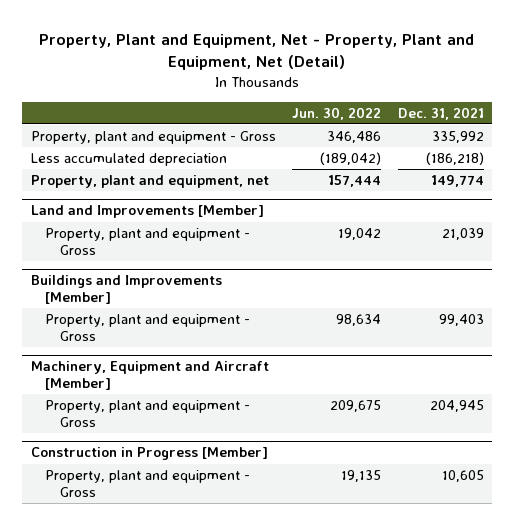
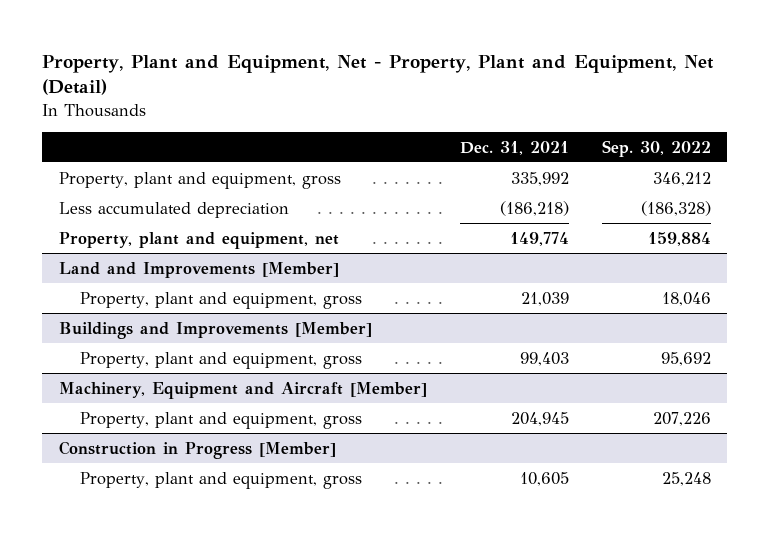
- | Jun. 30, 2022 | Dec. 31, 2021
+ | Dec. 31, 2021 | Sep. 30, 2022
- Property, plant and equipment - Gross | 346,486 | 335,992
+ Property, plant and equipment, gross | 335,992 | 346,212
@ Land and Improvements [Member]
- Property, plant and equipment - Gross | 19,042 | 21,039
+ Property, plant and equipment, gross | 21,039 | 18,046
@ Buildings and Improvements [Member]
- Property, plant and equipment - Gross | 98,634 | 99,403
+ Property, plant and equipment, gross | 99,403 | 95,692
@ Machinery, Equipment and Aircraft [Member]
- Property, plant and equipment - Gross | 209,675 | 204,945
+ Property, plant and equipment, gross | 204,945 | 207,226
@ Construction in Progress [Member]
- Property, plant and equipment - Gross | 19,135 | 10,605
+ Property, plant and equipment, gross | 10,605 | 25,248

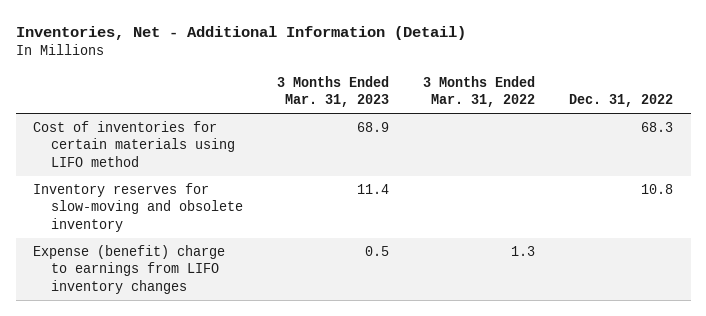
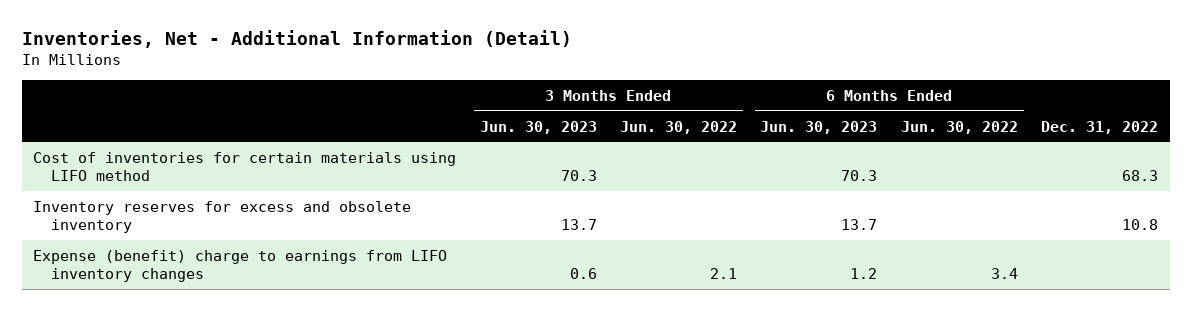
- | 3 Months Ended Mar. 31, 2023 | 3 Months Ended Mar. 31, 2022 | Dec. 31, 2022
+ | 3 Months Ended Jun. 30, 2023 | 3 Months Ended Jun. 30, 2022 | 6 Months Ended Jun. 30, 2023 | 6 Months Ended Jun. 30, 2022 | Dec. 31, 2022
- Inventory reserves for slow-moving and obsolete inventory | 11.4 | | 10.8
+ Inventory reserves for excess and obsolete inventory | 13.7 | | 13.7 | | 10.8

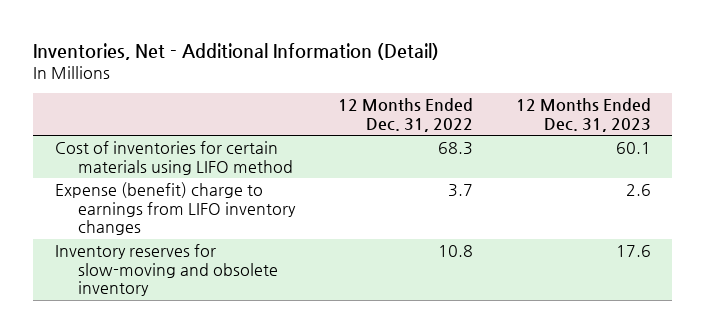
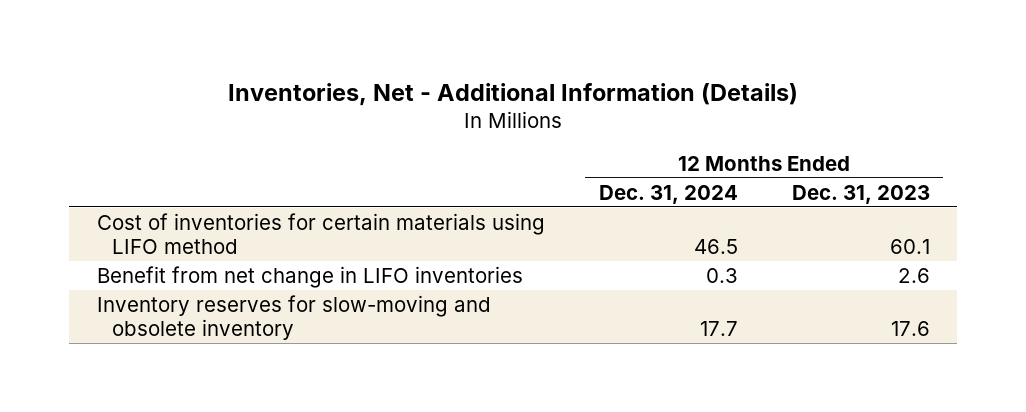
- Inventories, Net - Additional Information (Detail)
+ Inventories, Net - Additional Information (Details)
- | 12 Months Ended Dec. 31, 2022 | 12 Months Ended Dec. 31, 2023
+ | 12 Months Ended Dec. 31, 2024 | 12 Months Ended Dec. 31, 2023
- Expense (benefit) charge to earnings from LIFO inventory changes | 3.7 | 2.6
+ Benefit from net change in LIFO inventories | 0.3 | 2.6

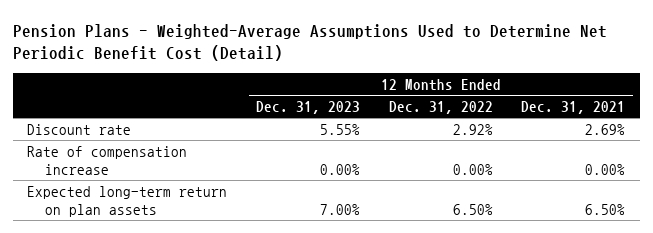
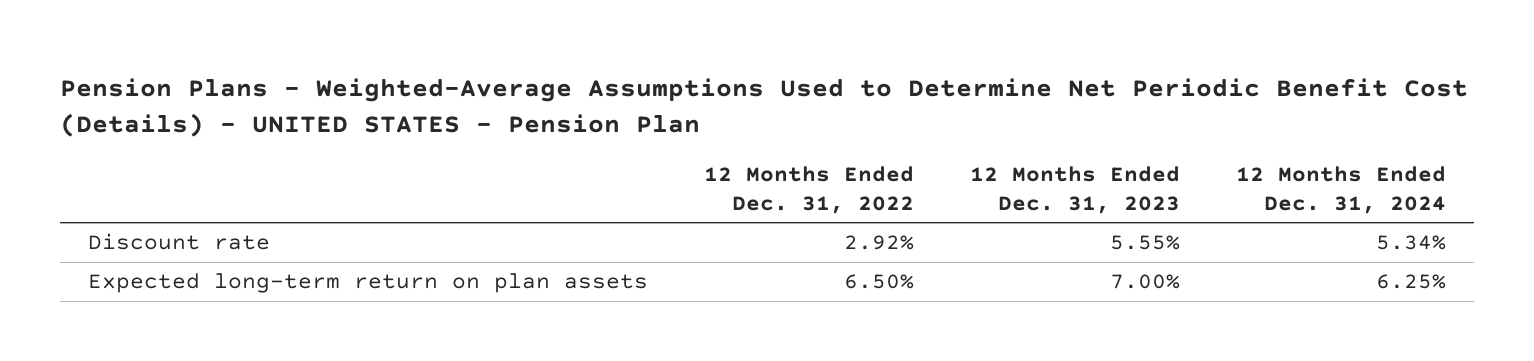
- Pension Plans - Weighted-Average Assumptions Used to Determine Net Periodic Benefit Cost (Detail)
+ Pension Plans - Weighted-Average Assumptions Used to Determine Net Periodic Benefit Cost (Details) - UNITED STATES - Pension Plan
- | 12 Months Ended Dec. 31, 2023 | 12 Months Ended Dec. 31, 2022 | 12 Months Ended Dec. 31, 2021
+ | 12 Months Ended Dec. 31, 2022 | 12 Months Ended Dec. 31, 2023 | 12 Months Ended Dec. 31, 2024
- Rate of compensation increase | 0.00% | 0.00% | 0.00%

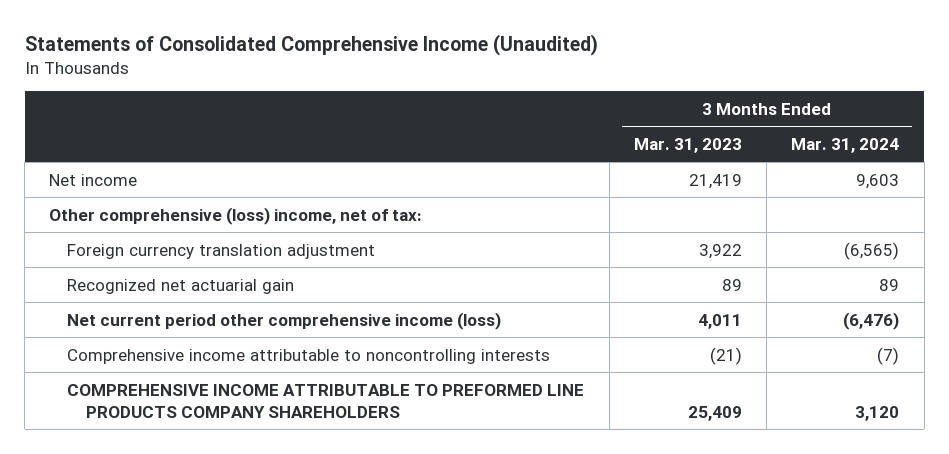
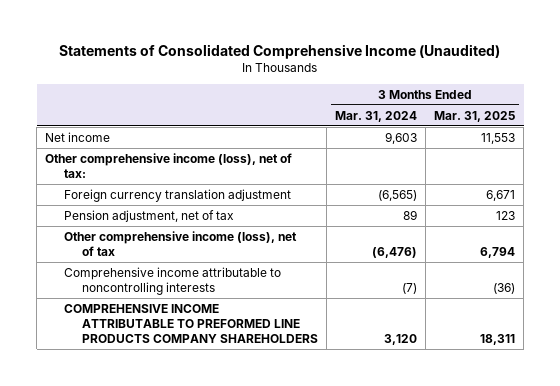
- | 3 Months Ended Mar. 31, 2023 | 3 Months Ended Mar. 31, 2024
+ | 3 Months Ended Mar. 31, 2024 | 3 Months Ended Mar. 31, 2025
- Other comprehensive (loss) income, net of tax:
+ Other comprehensive income (loss), net of tax:
- Recognized net actuarial gain | 89 | 89
- Net current period other comprehensive income (loss) | 4,011 | (6,476)
+ Pension adjustment, net of tax | 89 | 123
+ Other comprehensive income (loss), net of tax | (6,476) | 6,794

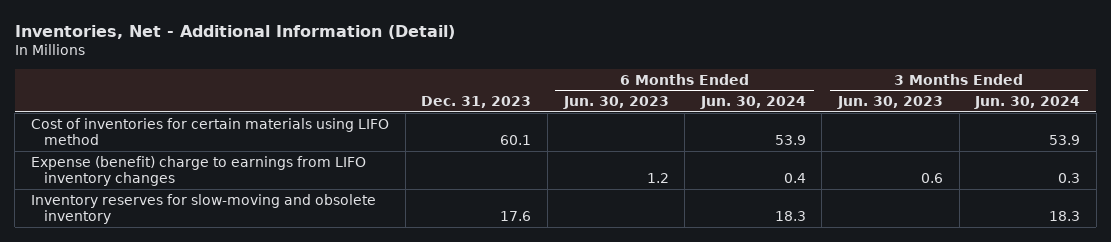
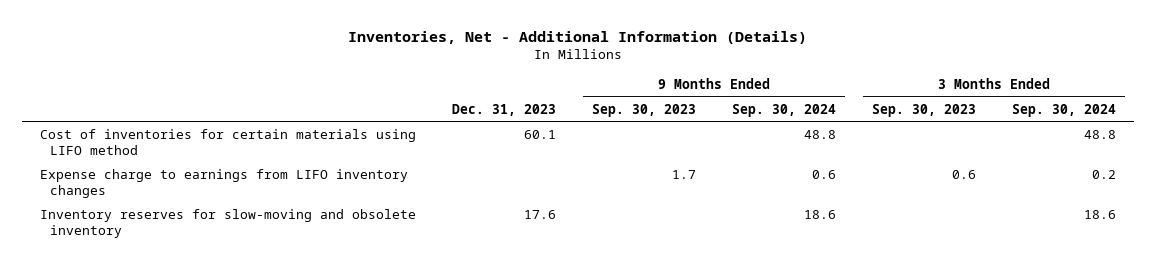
- Inventories, Net - Additional Information (Detail)
+ Inventories, Net - Additional Information (Details)
- | Dec. 31, 2023 | 6 Months Ended Jun. 30, 2023 | 6 Months Ended Jun. 30, 2024 | 3 Months Ended Jun. 30, 2023 | 3 Months Ended Jun. 30, 2024
+ | Dec. 31, 2023 | 9 Months Ended Sep. 30, 2023 | 9 Months Ended Sep. 30, 2024 | 3 Months Ended Sep. 30, 2023 | 3 Months Ended Sep. 30, 2024
- Expense (benefit) charge to earnings from LIFO inventory changes | | 1.2 | 0.4 | 0.6 | 0.3
+ Expense charge to earnings from LIFO inventory changes | | 1.7 | 0.6 | 0.6 | 0.2

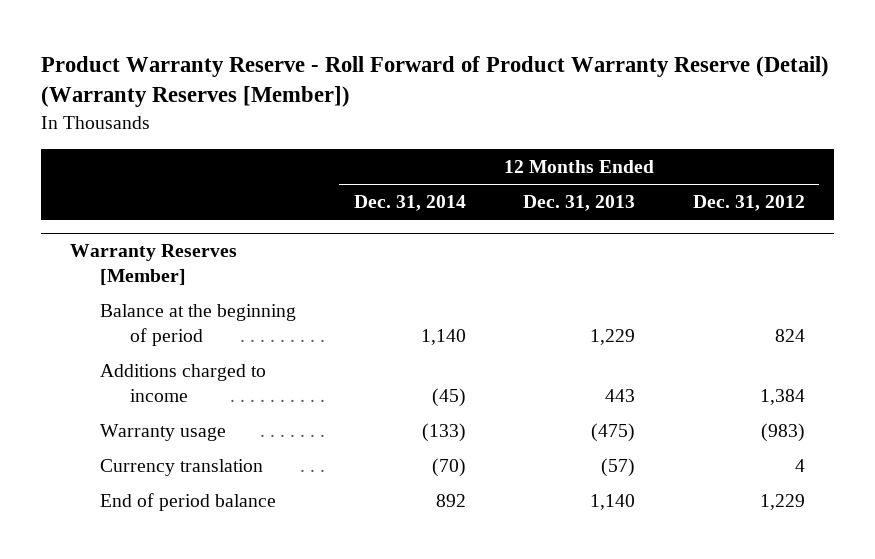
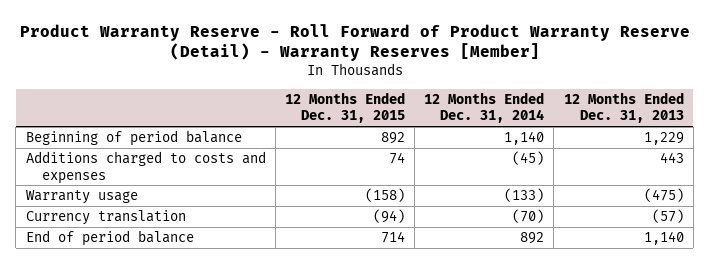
- Product Warranty Reserve - Roll Forward of Product Warranty Reserve (Detail) (Warranty Reserves [Member])
+ Product Warranty Reserve - Roll Forward of Product Warranty Reserve (Detail) - Warranty Reserves [Member]
- | 12 Months Ended Dec. 31, 2014 | 12 Months Ended Dec. 31, 2013 | 12 Months Ended Dec. 31, 2012
+ | 12 Months Ended Dec. 31, 2015 | 12 Months Ended Dec. 31, 2014 | 12 Months Ended Dec. 31, 2013
- Warranty Reserves [Member]
- Balance at the beginning of period | 1,140 | 1,229 | 824
- Additions charged to income | (45) | 443 | 1,384
+ Beginning of period balance | 892 | 1,140 | 1,229
+ Additions charged to costs and expenses | 74 | (45) | 443

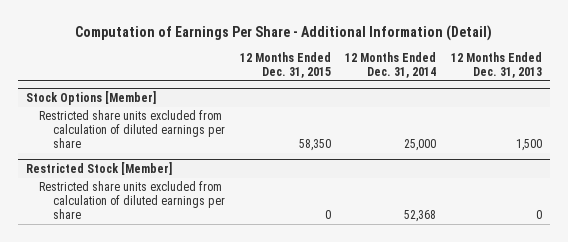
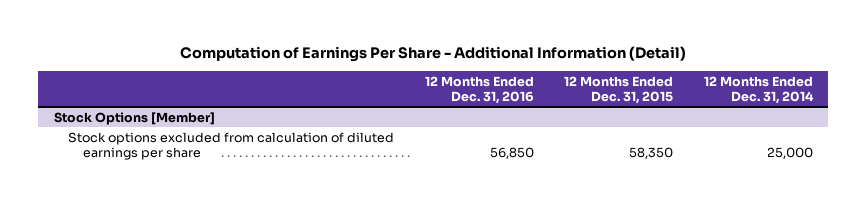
- | 12 Months Ended Dec. 31, 2015 | 12 Months Ended Dec. 31, 2014 | 12 Months Ended Dec. 31, 2013
+ | 12 Months Ended Dec. 31, 2016 | 12 Months Ended Dec. 31, 2015 | 12 Months Ended Dec. 31, 2014
@ Stock Options [Member]
- Restricted share units excluded from calculation of diluted earnings per share | 58,350 | 25,000 | 1,500
- Restricted Stock [Member]
- Restricted share units excluded from calculation of diluted earnings per share | 0 | 52,368 | 0
@ Stock Options [Member]
+ Stock options excluded from calculation of diluted earnings per share | 56,850 | 58,350 | 25,000

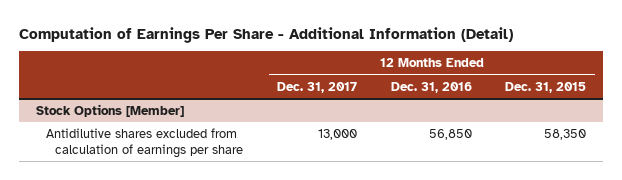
- | 12 Months Ended Dec. 31, 2016 | 12 Months Ended Dec. 31, 2015 | 12 Months Ended Dec. 31, 2014
+ | 12 Months Ended Dec. 31, 2017 | 12 Months Ended Dec. 31, 2016 | 12 Months Ended Dec. 31, 2015
@ Stock Options [Member]
- Stock options excluded from calculation of diluted earnings per share | 56,850 | 58,350 | 25,000
+ Antidilutive shares excluded from calculation of earnings per share | 13,000 | 56,850 | 58,350

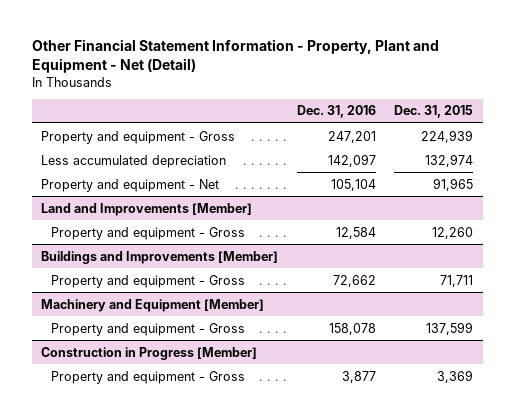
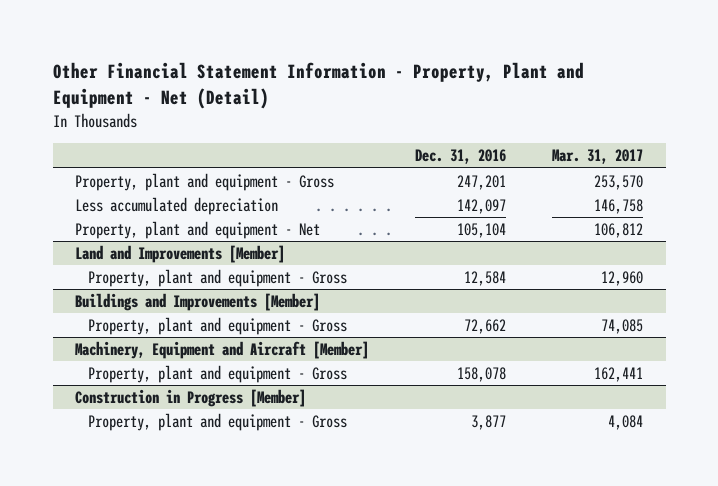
- | Dec. 31, 2016 | Dec. 31, 2015
+ | Dec. 31, 2016 | Mar. 31, 2017
- Property and equipment - Gross | 247,201 | 224,939
+ Property, plant and equipment - Gross | 247,201 | 253,570
- Property and equipment - Net | 105,104 | 91,965
+ Property, plant and equipment - Net | 105,104 | 106,812
@ Land and Improvements [Member]
- Property and equipment - Gross | 12,584 | 12,260
+ Property, plant and equipment - Gross | 12,584 | 12,960
@ Buildings and Improvements [Member]
- Property and equipment - Gross | 72,662 | 71,711
- Machinery and Equipment [Member]
- Property and equipment - Gross | 158,078 | 137,599
@ Buildings and Improvements [Member]
+ Property, plant and equipment - Gross | 72,662 | 74,085
+ Machinery, Equipment and Aircraft [Member]
+ Property, plant and equipment - Gross | 158,078 | 162,441
@ Construction in Progress [Member]
- Property and equipment - Gross | 3,877 | 3,369
+ Property, plant and equipment - Gross | 3,877 | 4,084

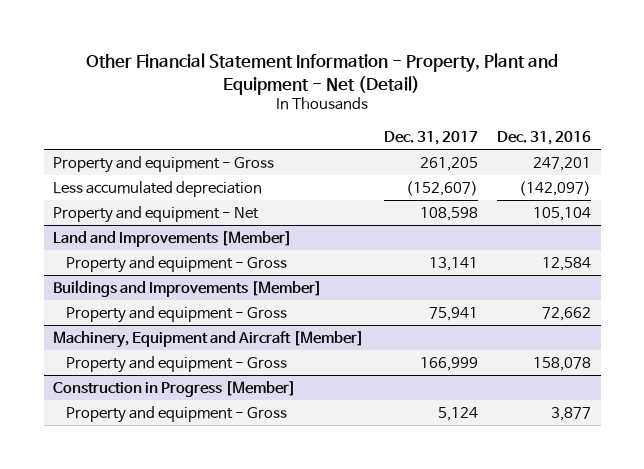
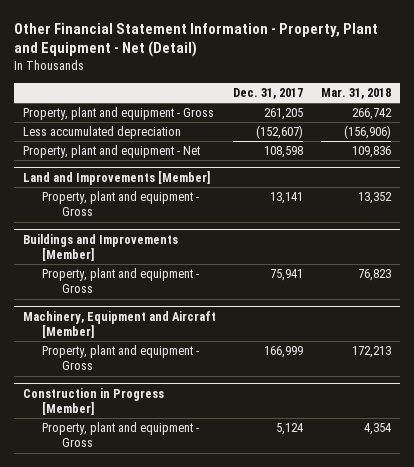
- | Dec. 31, 2017 | Dec. 31, 2016
+ | Dec. 31, 2017 | Mar. 31, 2018
- Property and equipment - Gross | 261,205 | 247,201
+ Property, plant and equipment - Gross | 261,205 | 266,742
- Property and equipment - Net | 108,598 | 105,104
+ Property, plant and equipment - Net | 108,598 | 109,836
@ Land and Improvements [Member]
- Property and equipment - Gross | 13,141 | 12,584
+ Property, plant and equipment - Gross | 13,141 | 13,352
@ Buildings and Improvements [Member]
- Property and equipment - Gross | 75,941 | 72,662
+ Property, plant and equipment - Gross | 75,941 | 76,823
@ Machinery, Equipment and Aircraft [Member]
- Property and equipment - Gross | 166,999 | 158,078
+ Property, plant and equipment - Gross | 166,999 | 172,213
@ Construction in Progress [Member]
- Property and equipment - Gross | 5,124 | 3,877
+ Property, plant and equipment - Gross | 5,124 | 4,354

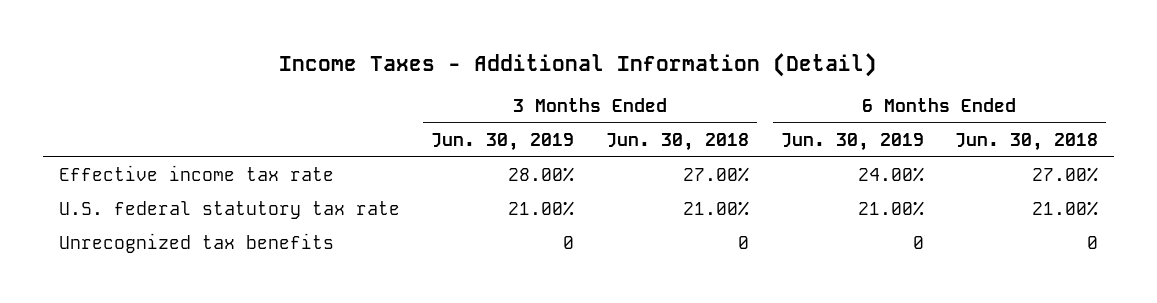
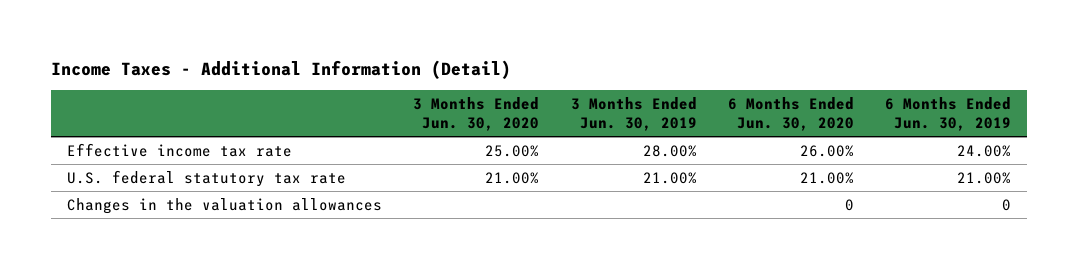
- | 3 Months Ended Jun. 30, 2019 | 3 Months Ended Jun. 30, 2018 | 6 Months Ended Jun. 30, 2019 | 6 Months Ended Jun. 30, 2018
+ | 3 Months Ended Jun. 30, 2020 | 3 Months Ended Jun. 30, 2019 | 6 Months Ended Jun. 30, 2020 | 6 Months Ended Jun. 30, 2019
- Unrecognized tax benefits | 0 | 0 | 0 | 0
+ Changes in the valuation allowances | | | 0 | 0

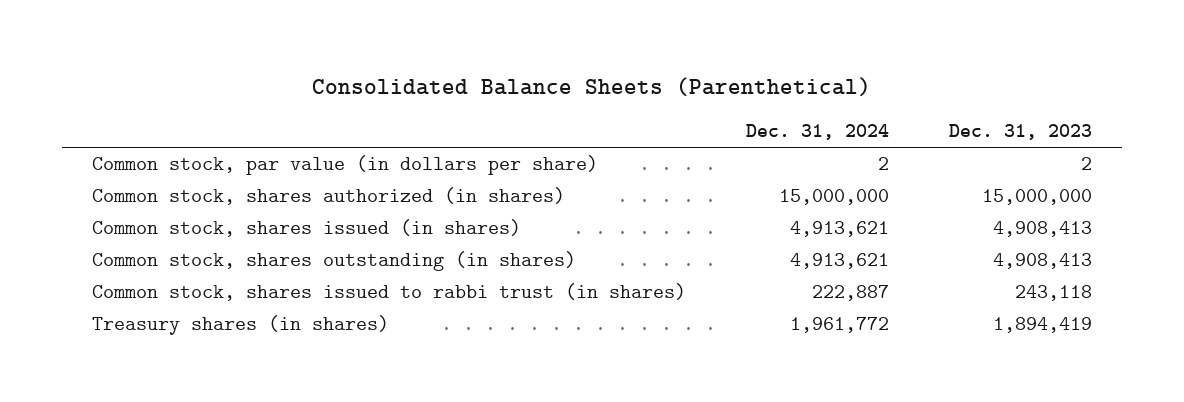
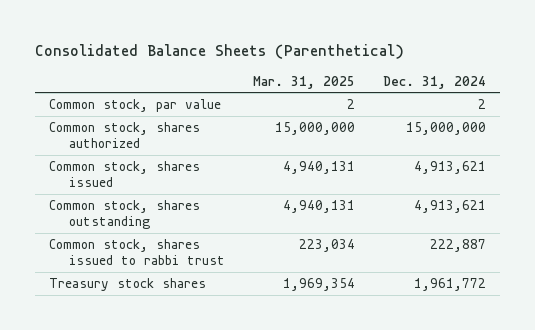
- | Dec. 31, 2024 | Dec. 31, 2023
+ | Mar. 31, 2025 | Dec. 31, 2024
- Common stock, par value (in dollars per share) | 2 | 2
- Common stock, shares authorized (in shares) | 15,000,000 | 15,000,000
- Common stock, shares issued (in shares) | 4,913,621 | 4,908,413
- Common stock, shares outstanding (in shares) | 4,913,621 | 4,908,413
- Common stock, shares issued to rabbi trust (in shares) | 222,887 | 243,118
- Treasury shares (in shares) | 1,961,772 | 1,894,419
+ Common stock, par value | 2 | 2
+ Common stock, shares authorized | 15,000,000 | 15,000,000
+ Common stock, shares issued | 4,940,131 | 4,913,621
+ Common stock, shares outstanding | 4,940,131 | 4,913,621
+ Common stock, shares issued to rabbi trust | 223,034 | 222,887
+ Treasury stock shares | 1,969,354 | 1,961,772

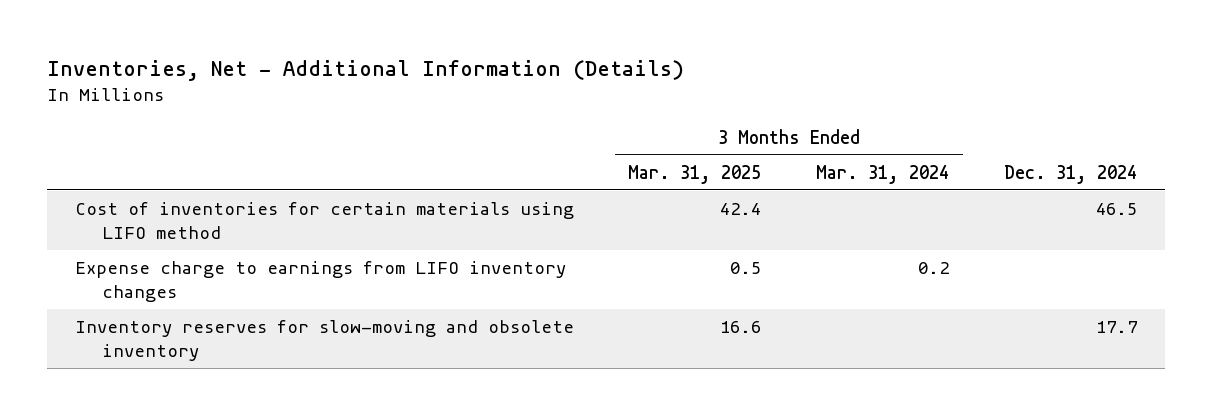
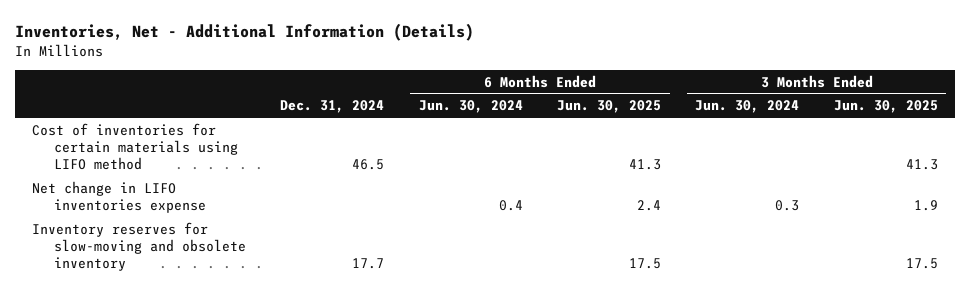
- | 3 Months Ended Mar. 31, 2025 | 3 Months Ended Mar. 31, 2024 | Dec. 31, 2024
+ | Dec. 31, 2024 | 6 Months Ended Jun. 30, 2024 | 6 Months Ended Jun. 30, 2025 | 3 Months Ended Jun. 30, 2024 | 3 Months Ended Jun. 30, 2025
- Expense charge to earnings from LIFO inventory changes | 0.5 | 0.2 |
+ Net change in LIFO inventories expense | | 0.4 | 2.4 | 0.3 | 1.9

